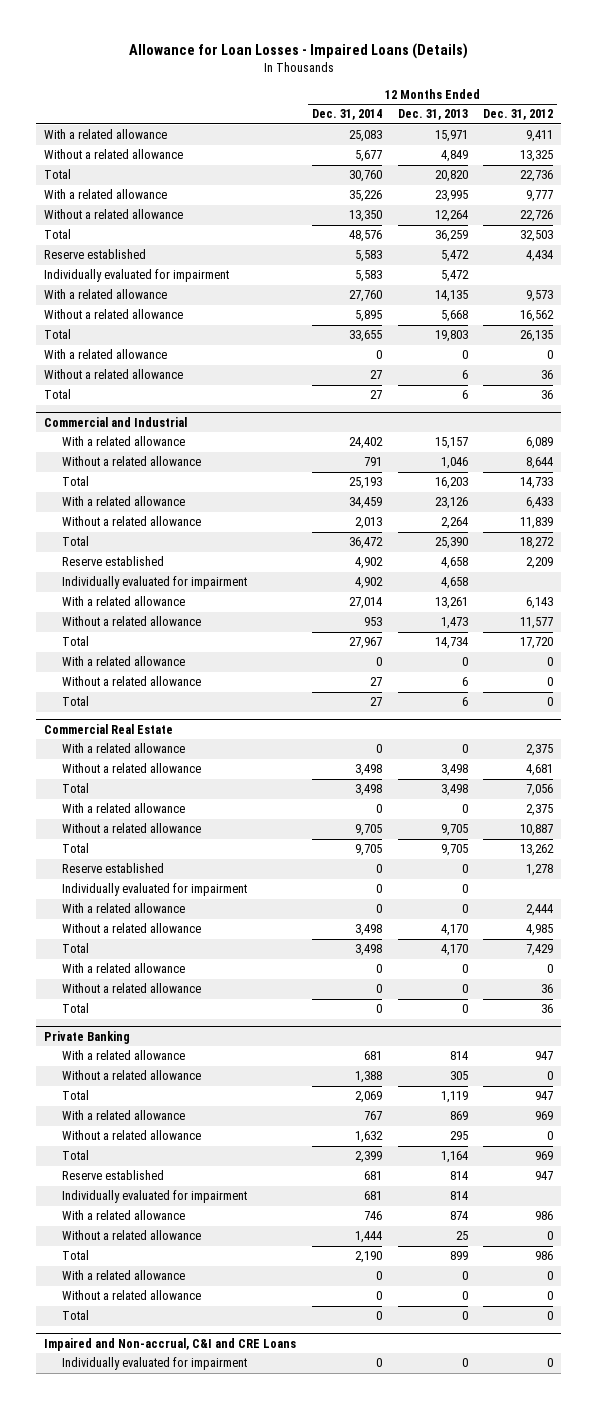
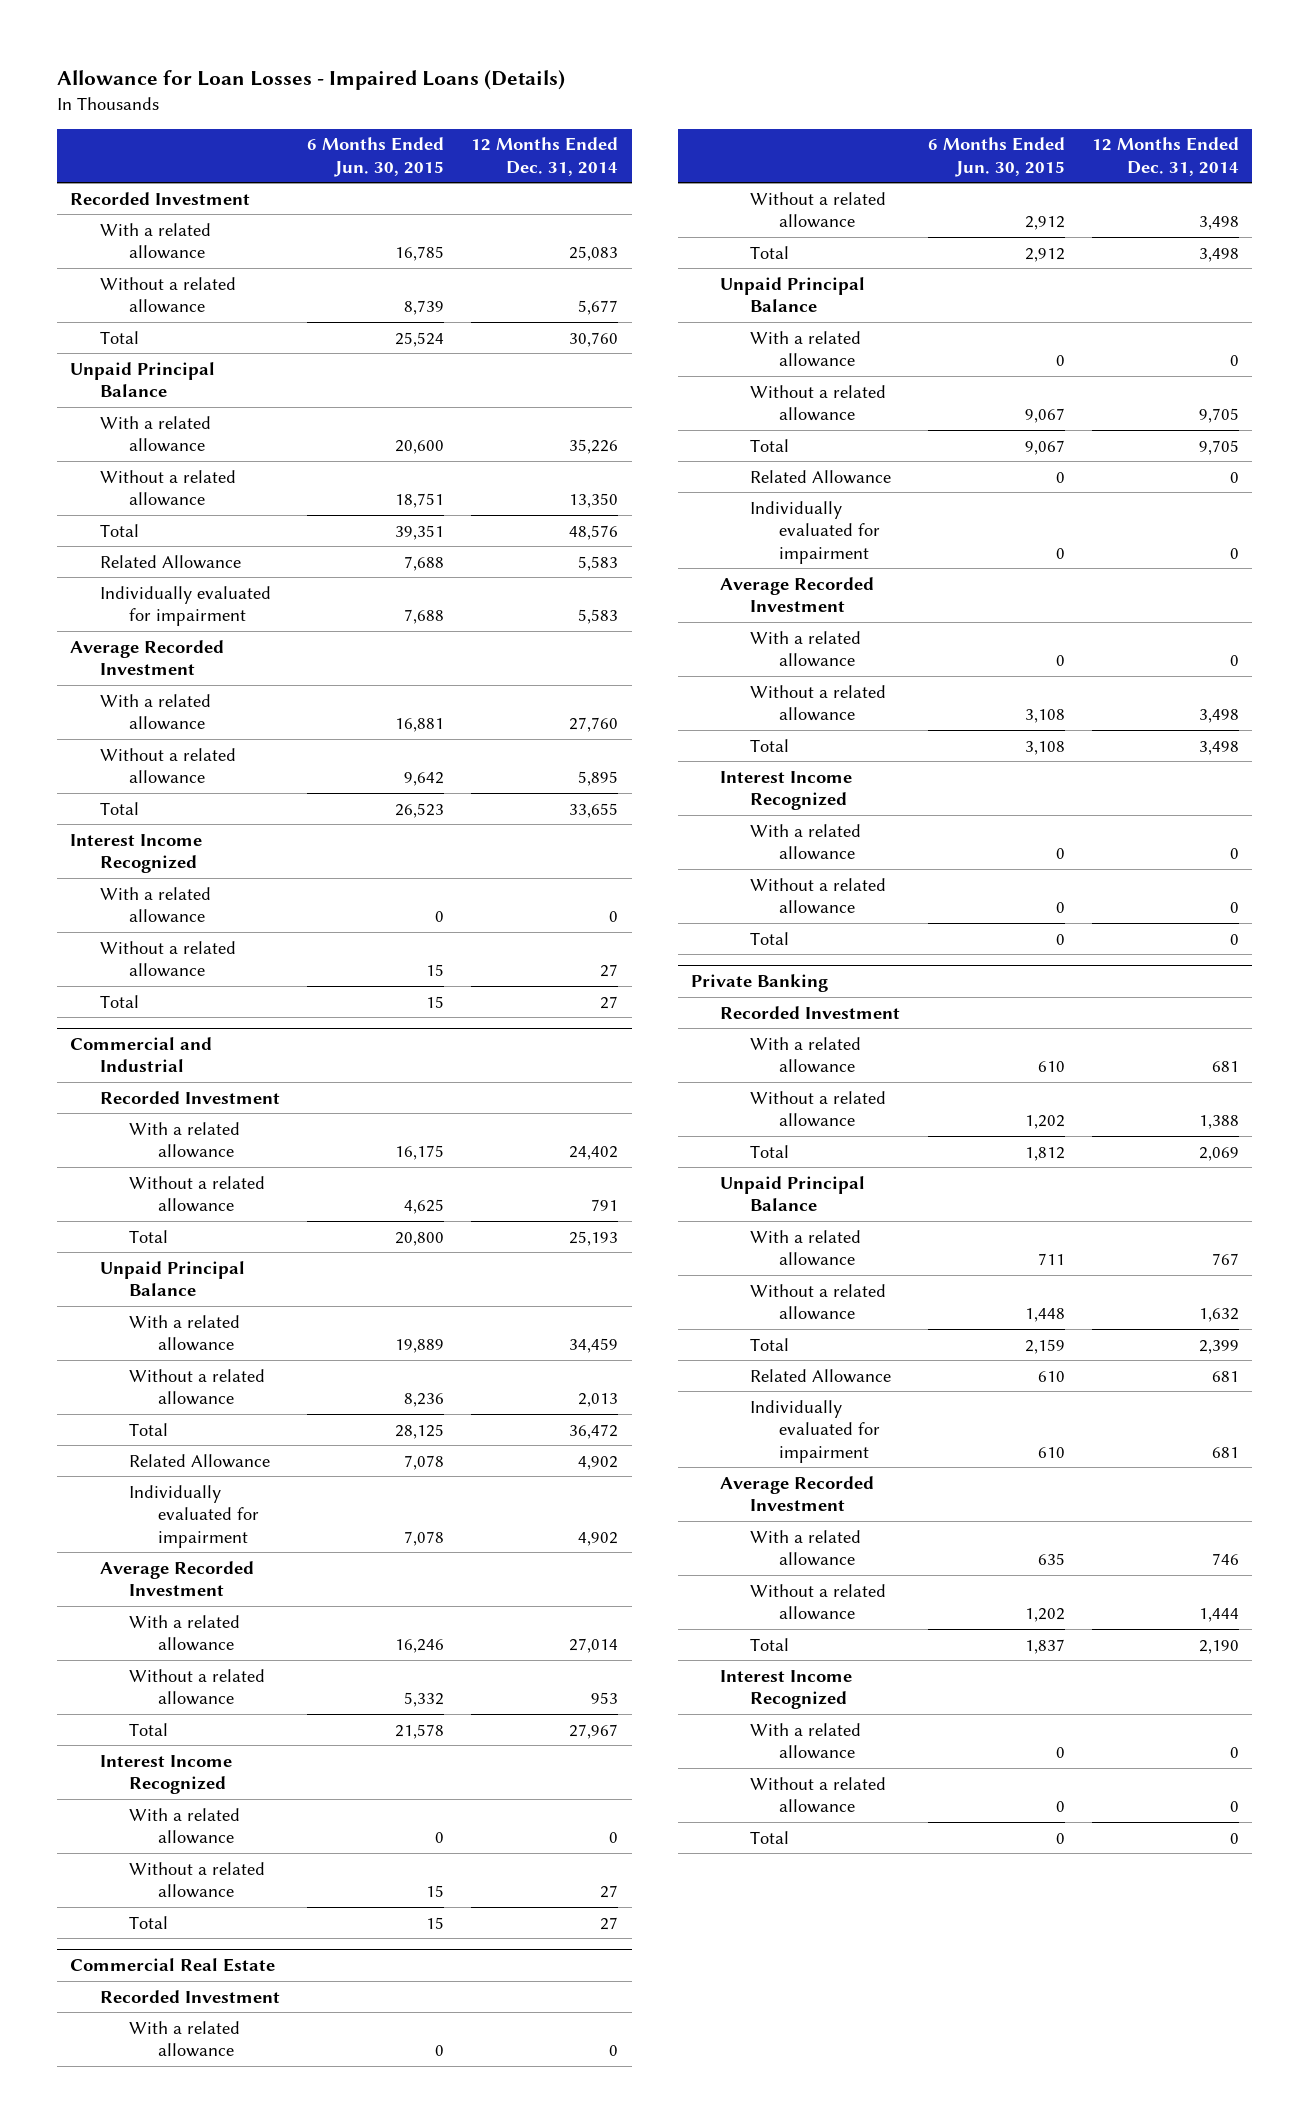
- | 12 Months Ended Dec. 31, 2014 | 12 Months Ended Dec. 31, 2013 | 12 Months Ended Dec. 31, 2012
+ | 6 Months Ended Jun. 30, 2015 | 12 Months Ended Dec. 31, 2014
+ Recorded Investment
+ Unpaid Principal Balance
- Reserve established | 5,583 | 5,472 | 4,434
+ Related Allowance | 7,688 | 5,583
+ Average Recorded Investment
+ Interest Income Recognized
@ Commercial and Industrial
+ Recorded Investment
+ Unpaid Principal Balance
- Reserve established | 4,902 | 4,658 | 2,209
+ Related Allowance | 7,078 | 4,902
+ Average Recorded Investment
+ Interest Income Recognized
@ Commercial Real Estate
+ Recorded Investment
+ Unpaid Principal Balance
- Reserve established | 0 | 0 | 1,278
+ Related Allowance | 0 | 0
+ Average Recorded Investment
+ Interest Income Recognized
@ Private Banking
+ Recorded Investment
+ Unpaid Principal Balance
- Reserve established | 681 | 814 | 947
+ Related Allowance | 610 | 681
+ Average Recorded Investment
+ Interest Income Recognized
- Impaired and Non-accrual, C&I and CRE Loans
- Individually evaluated for impairment | 0 | 0 | 0

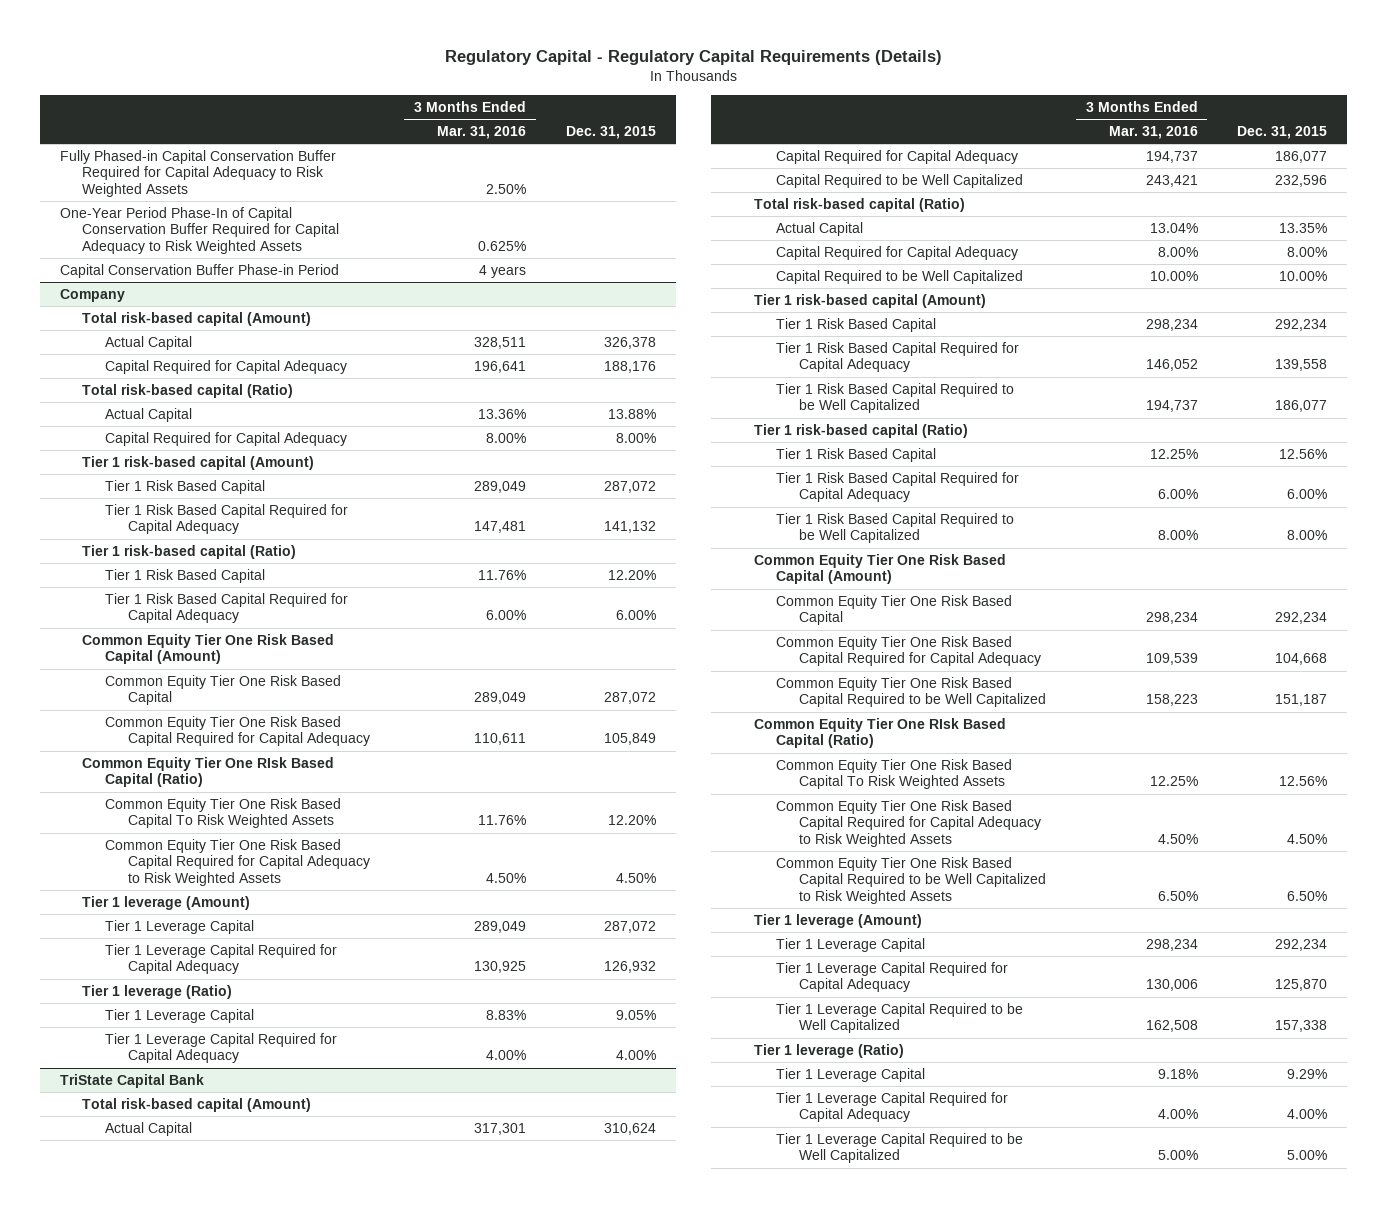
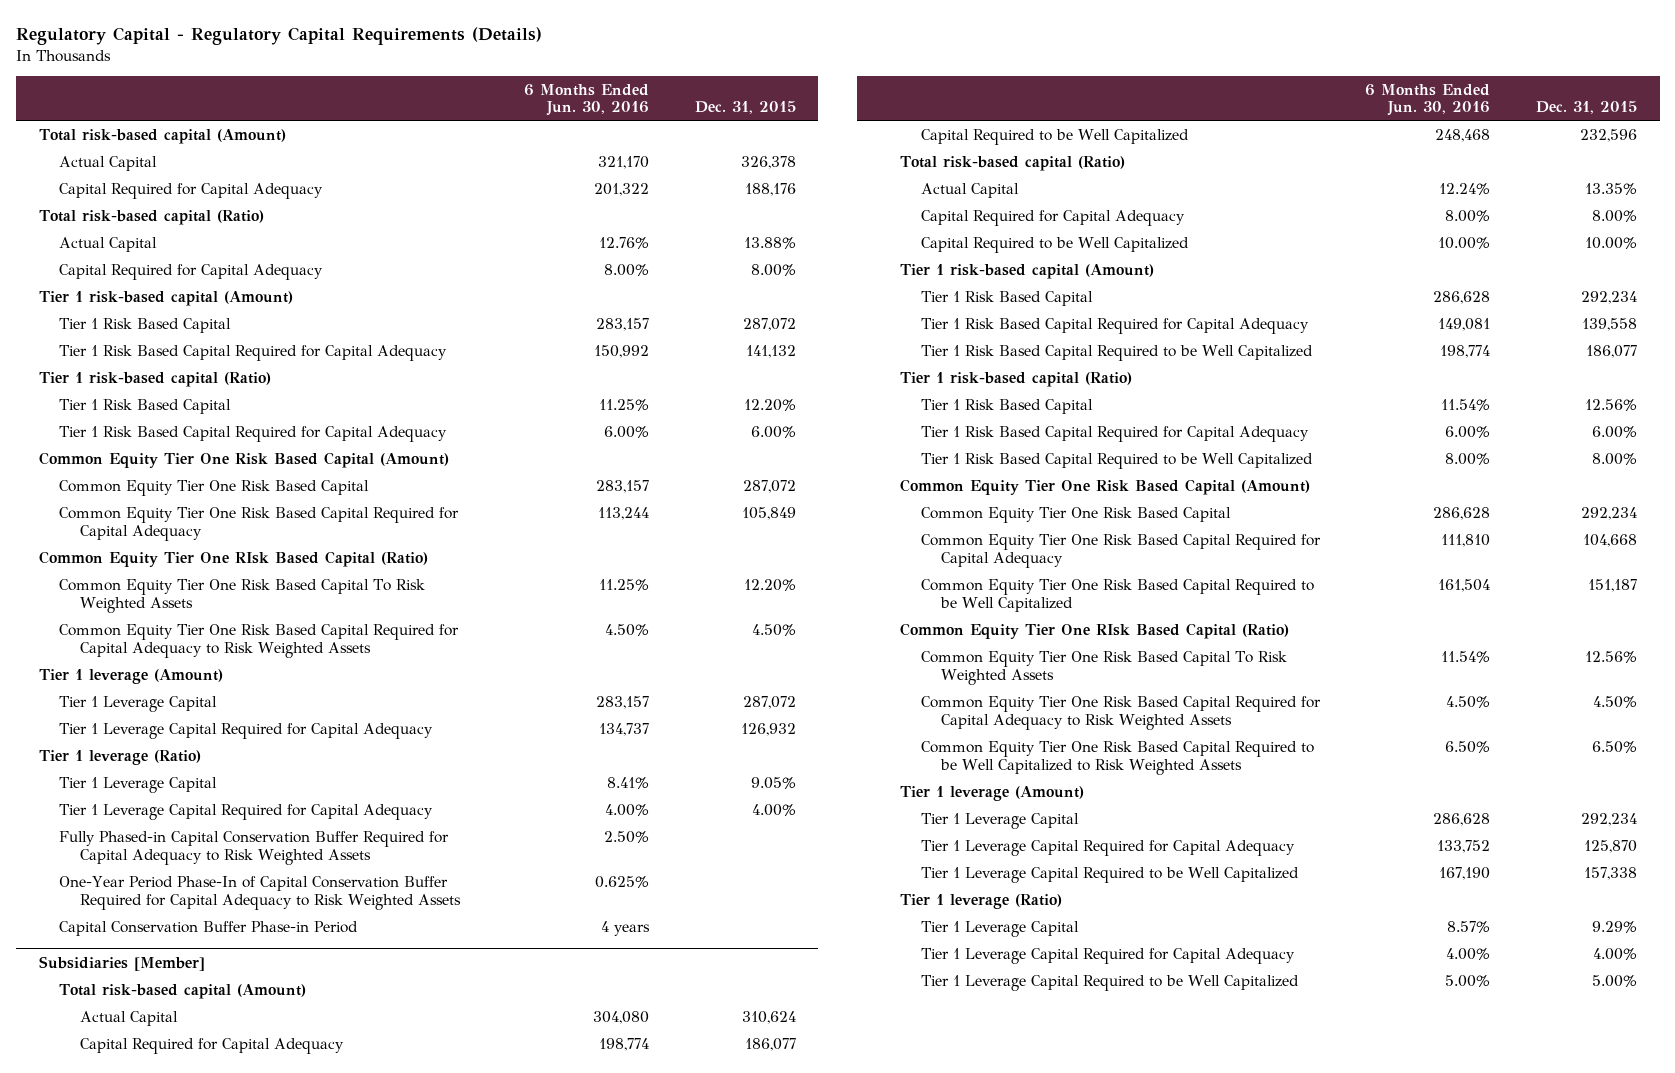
- | 3 Months Ended Mar. 31, 2016 | Dec. 31, 2015
+ | 6 Months Ended Jun. 30, 2016 | Dec. 31, 2015
- Company
- TriState Capital Bank
moved down: Fully Phased-in Capital Conservation Buffer Required for Capital Adequacy to Risk Weighted Assets | 2.50% |
moved down: One-Year Period Phase-In of Capital Conservation Buffer Required for Capital Adequacy to Risk Weighted Assets | 0.625% |
moved down: Capital Conservation Buffer Phase-in Period | 4 years |
+ Subsidiaries [Member]

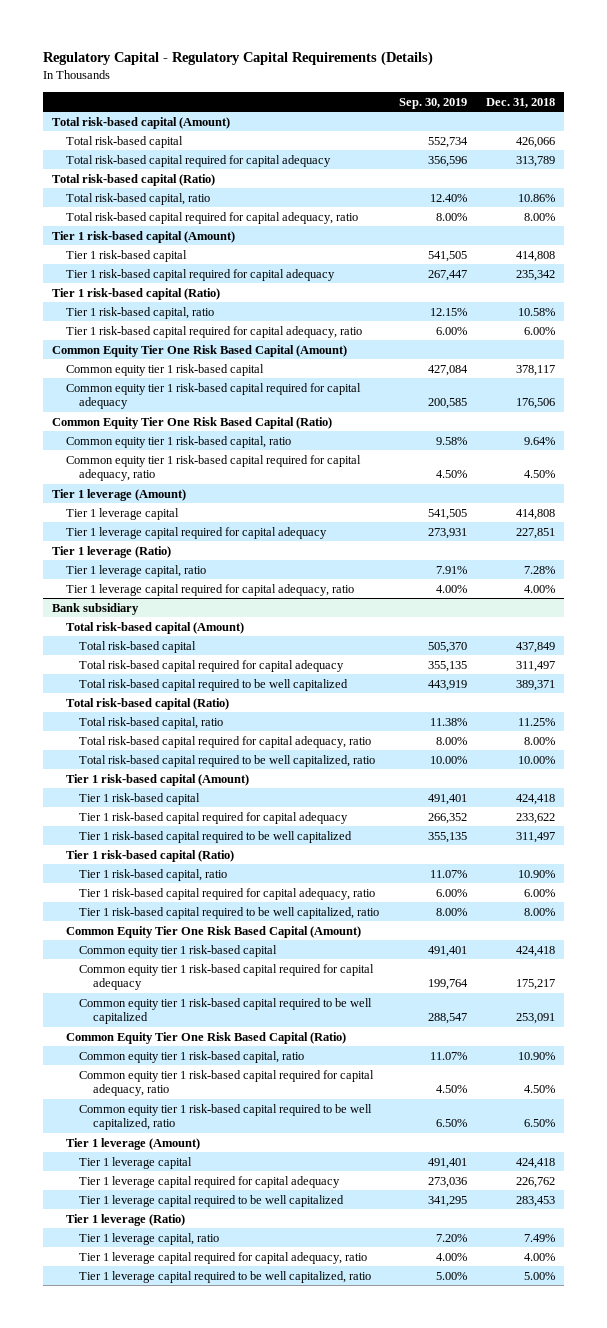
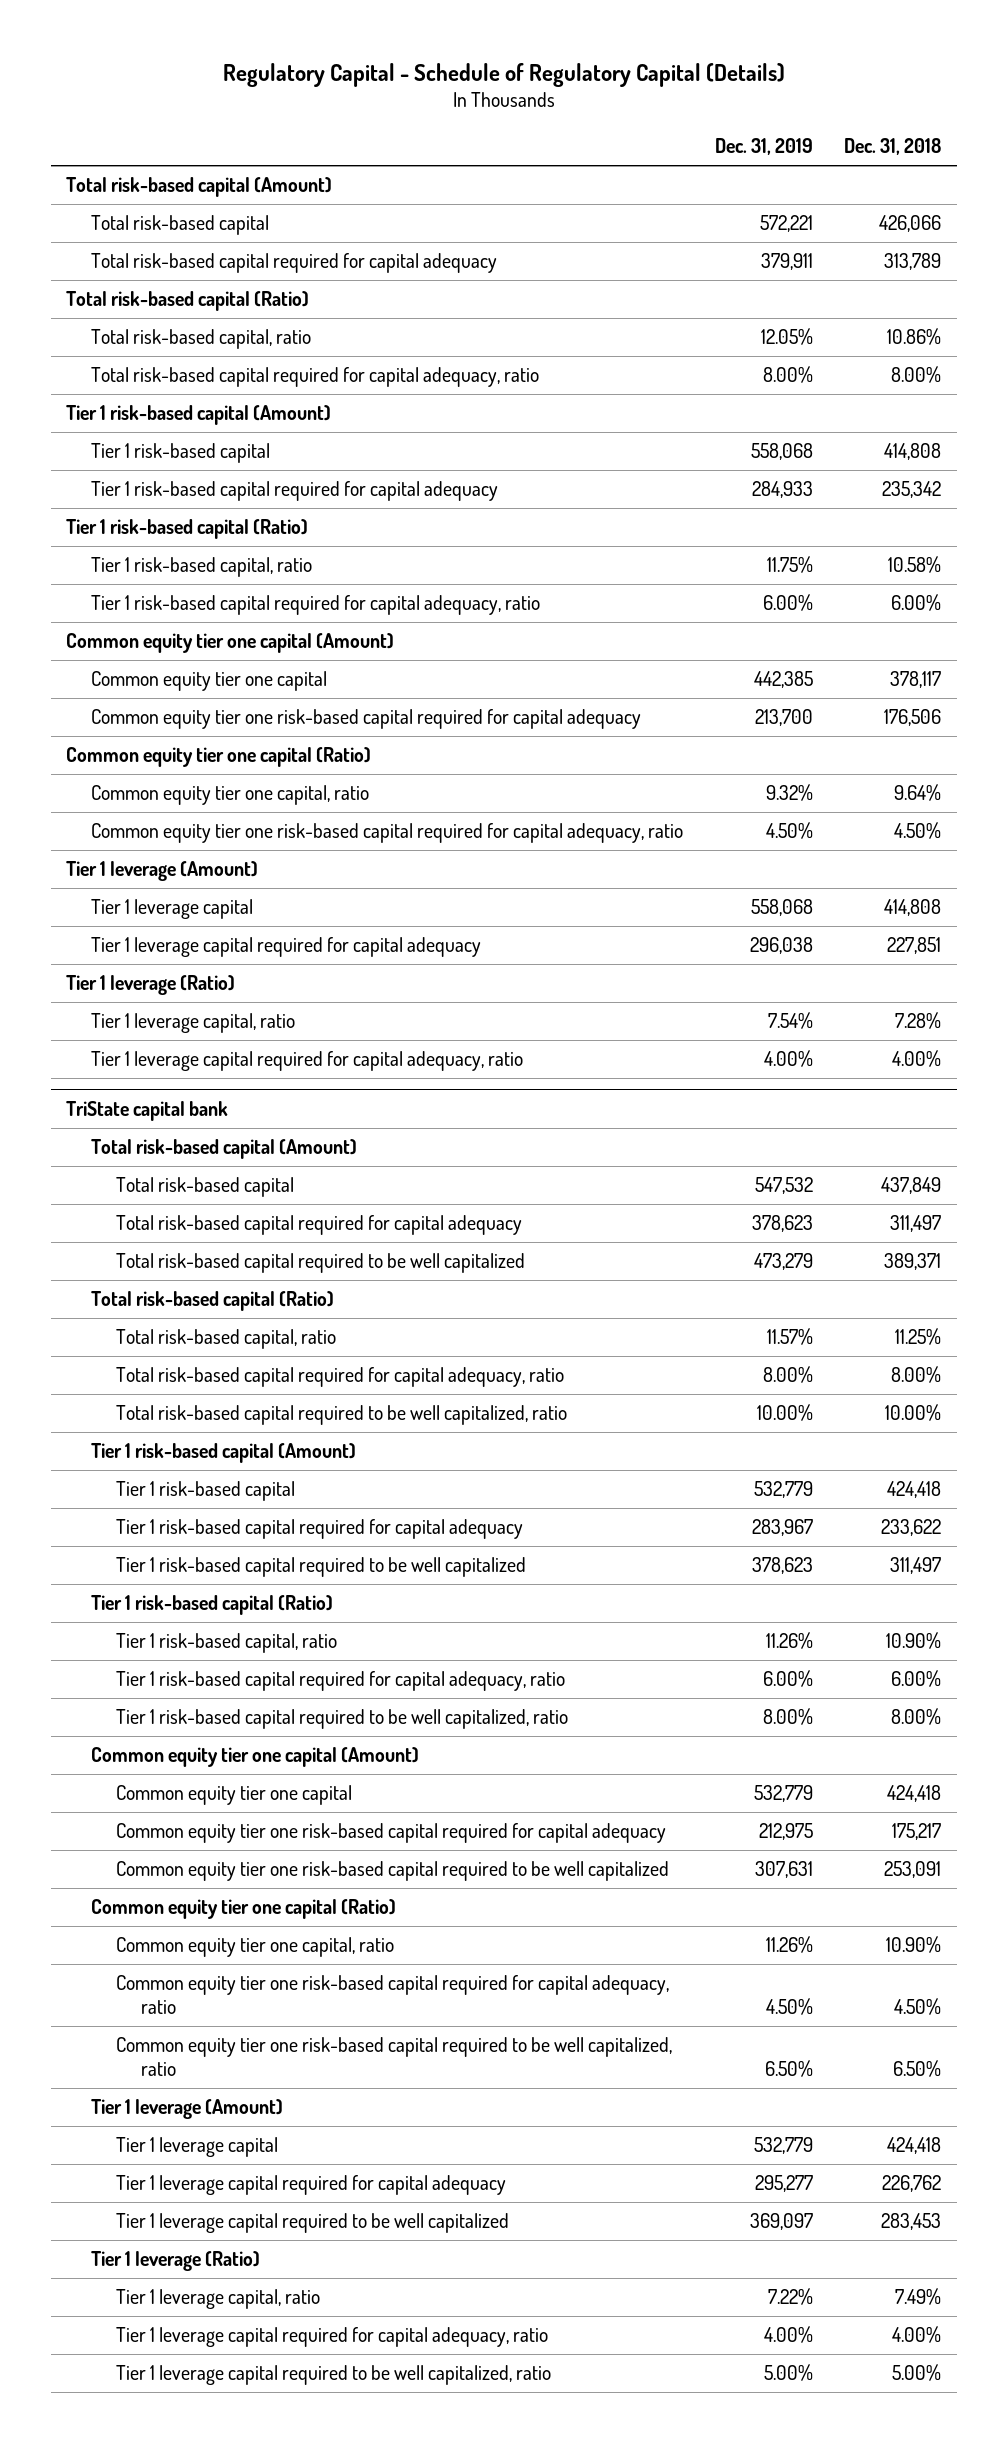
- Regulatory Capital - Regulatory Capital Requirements (Details)
+ Regulatory Capital - Schedule of Regulatory Capital (Details)
- | Sep. 30, 2019 | Dec. 31, 2018
+ | Dec. 31, 2019 | Dec. 31, 2018
- Common Equity Tier One Risk Based Capital (Amount)
- Common equity tier 1 risk-based capital | 427,084 | 378,117
- Common equity tier 1 risk-based capital required for capital adequacy | 200,585 | 176,506
- Common Equity Tier One Risk Based Capital (Ratio)
- Common equity tier 1 risk-based capital, ratio | 9.58% | 9.64%
- Common equity tier 1 risk-based capital required for capital adequacy, ratio | 4.50% | 4.50%
+ Common equity tier one capital (Amount)
+ Common equity tier one capital | 442,385 | 378,117
+ Common equity tier one risk-based capital required for capital adequacy | 213,700 | 176,506
+ Common equity tier one capital (Ratio)
+ Common equity tier one capital, ratio | 9.32% | 9.64%
+ Common equity tier one risk-based capital required for capital adequacy, ratio | 4.50% | 4.50%
- Bank subsidiary
+ TriState capital bank
- Common Equity Tier One Risk Based Capital (Amount)
- Common equity tier 1 risk-based capital | 491,401 | 424,418
- Common equity tier 1 risk-based capital required for capital adequacy | 199,764 | 175,217
- Common equity tier 1 risk-based capital required to be well capitalized | 288,547 | 253,091
- Common Equity Tier One Risk Based Capital (Ratio)
- Common equity tier 1 risk-based capital, ratio | 11.07% | 10.90%
- Common equity tier 1 risk-based capital required for capital adequacy, ratio | 4.50% | 4.50%
- Common equity tier 1 risk-based capital required to be well capitalized, ratio | 6.50% | 6.50%
+ Common equity tier one capital (Amount)
+ Common equity tier one capital | 532,779 | 424,418
+ Common equity tier one risk-based capital required for capital adequacy | 212,975 | 175,217
+ Common equity tier one risk-based capital required to be well capitalized | 307,631 | 253,091
+ Common equity tier one capital (Ratio)
+ Common equity tier one capital, ratio | 11.26% | 10.90%
+ Common equity tier one risk-based capital required for capital adequacy, ratio | 4.50% | 4.50%
+ Common equity tier one risk-based capital required to be well capitalized, ratio | 6.50% | 6.50%

